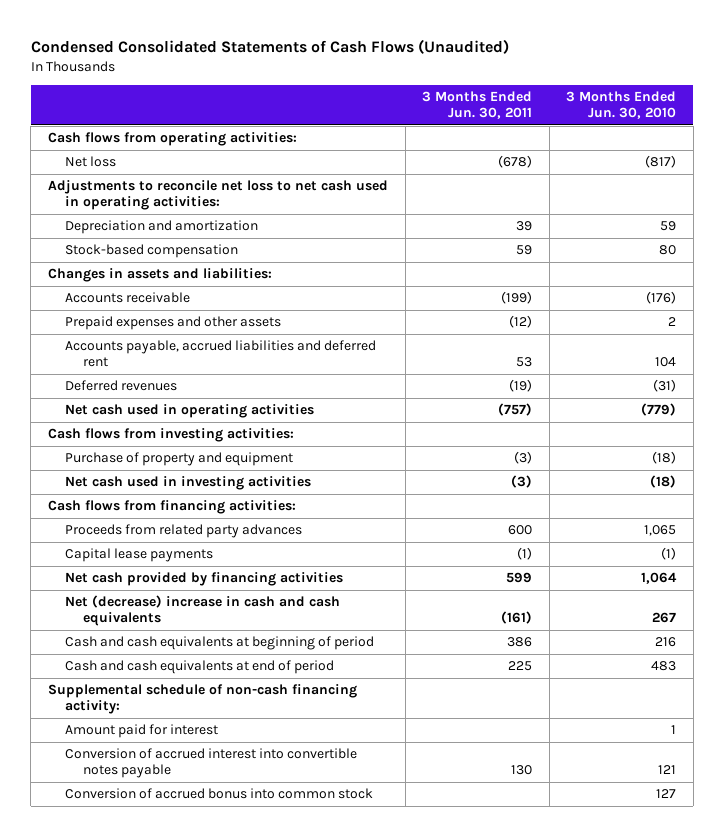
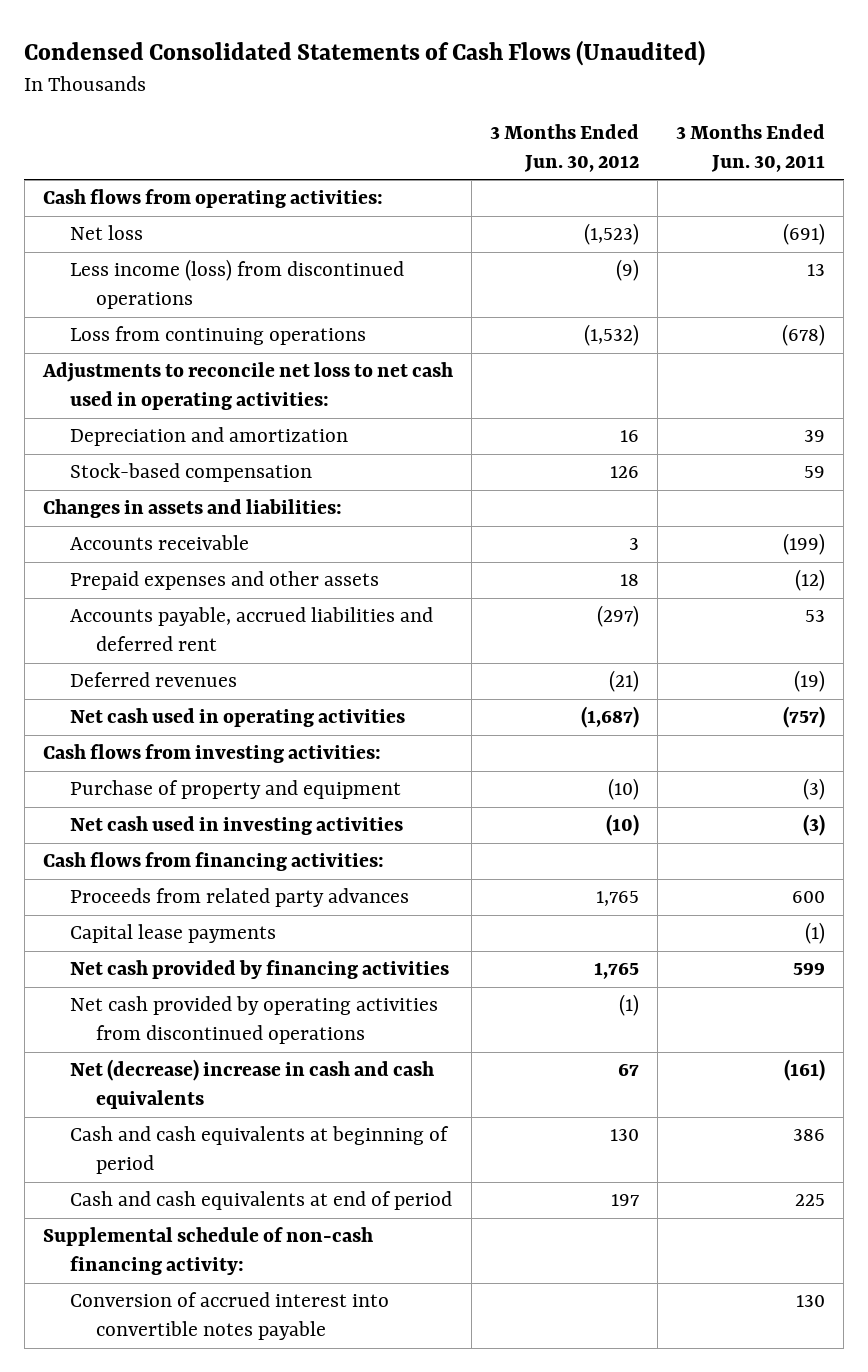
- | 3 Months Ended Jun. 30, 2011 | 3 Months Ended Jun. 30, 2010
+ | 3 Months Ended Jun. 30, 2012 | 3 Months Ended Jun. 30, 2011
- Net loss | (678) | (817)
+ Net loss | (1,523) | (691)
+ Less income (loss) from discontinued operations | (9) | 13
+ Loss from continuing operations | (1,532) | (678)
+ Net cash provided by operating activities from discontinued operations | (1) |
- Amount paid for interest | | 1
- Conversion of accrued bonus into common stock | | 127

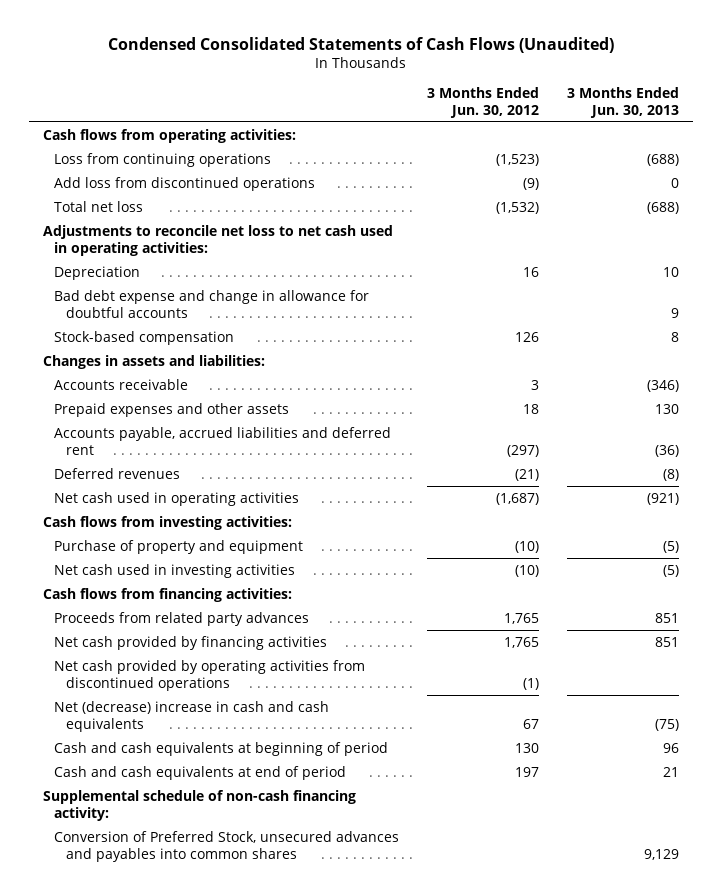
- | 3 Months Ended Jun. 30, 2012 | 3 Months Ended Jun. 30, 2011
+ | 3 Months Ended Jun. 30, 2012 | 3 Months Ended Jun. 30, 2013
- Net loss | (1,523) | (691)
- Less income (loss) from discontinued operations | (9) | 13
- Loss from continuing operations | (1,532) | (678)
+ Loss from continuing operations | (1,523) | (688)
+ Add loss from discontinued operations | (9) | 0
+ Total net loss | (1,532) | (688)
- Depreciation and amortization | 16 | 39
+ Depreciation | 16 | 10
+ Bad debt expense and change in allowance for doubtful accounts | | 9
- Capital lease payments | | (1)
- Conversion of accrued interest into convertible notes payable | | 130
+ Conversion of Preferred Stock, unsecured advances and payables into common shares | | 9,129

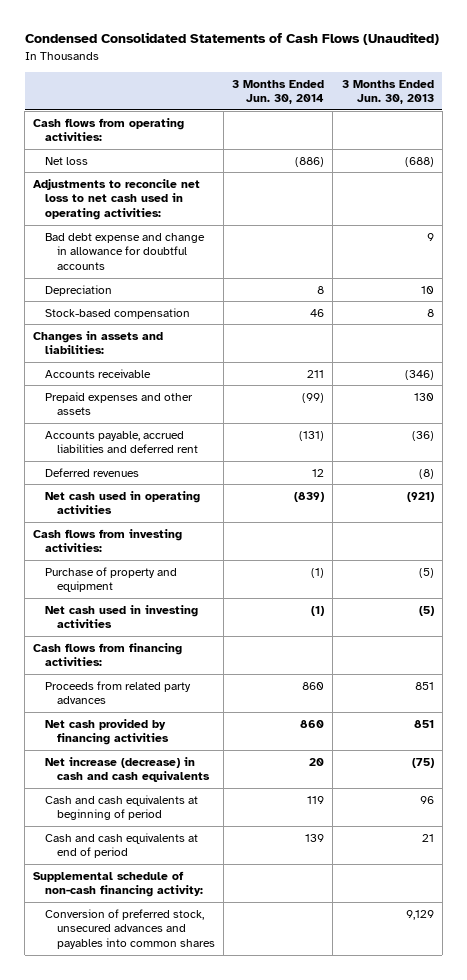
- | 3 Months Ended Jun. 30, 2012 | 3 Months Ended Jun. 30, 2013
+ | 3 Months Ended Jun. 30, 2014 | 3 Months Ended Jun. 30, 2013
- Loss from continuing operations | (1,523) | (688)
- Add loss from discontinued operations | (9) | 0
- Total net loss | (1,532) | (688)
+ Net loss | (886) | (688)
moved down: Depreciation | 8 | 10
- Net cash provided by operating activities from discontinued operations | (1) |
- Net (decrease) increase in cash and cash equivalents | 67 | (75)
+ Net increase (decrease) in cash and cash equivalents | 20 | (75)
- Conversion of Preferred Stock, unsecured advances and payables into common shares | | 9,129
+ Conversion of preferred stock, unsecured advances and payables into common shares | | 9,129

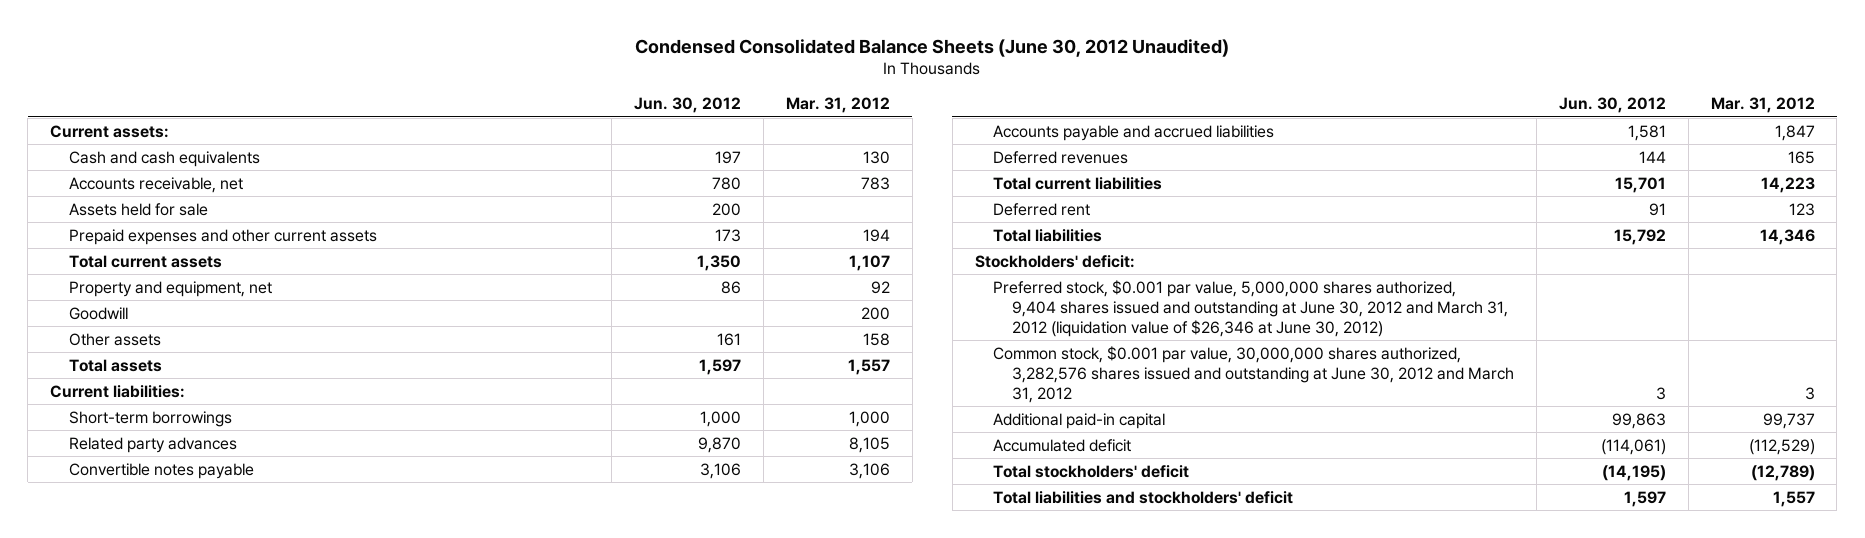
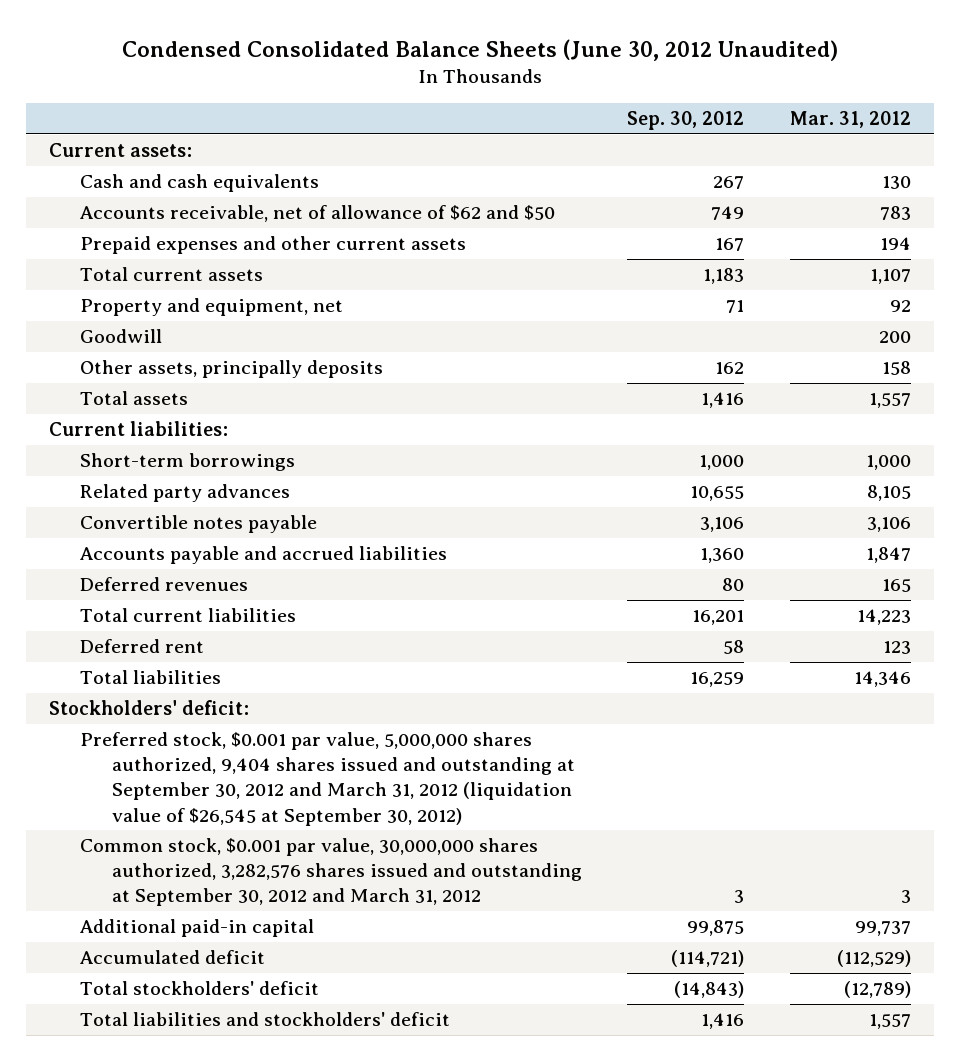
- | Jun. 30, 2012 | Mar. 31, 2012
+ | Sep. 30, 2012 | Mar. 31, 2012
- Accounts receivable, net | 780 | 783
- Assets held for sale | 200 |
+ Accounts receivable, net of allowance of $62 and $50 | 749 | 783
- Other assets | 161 | 158
+ Other assets, principally deposits | 162 | 158
- Preferred stock, $0.001 par value, 5,000,000 shares authorized, 9,404 shares issued and outstanding at June 30, 2012 and March 31, 2012 (liquidation value of $26,346 at June 30, 2012)
- Common stock, $0.001 par value, 30,000,000 shares authorized, 3,282,576 shares issued and outstanding at June 30, 2012 and March 31, 2012 | 3 | 3
+ Preferred stock, $0.001 par value, 5,000,000 shares authorized, 9,404 shares issued and outstanding at September 30, 2012 and March 31, 2012 (liquidation value of $26,545 at September 30, 2012)
+ Common stock, $0.001 par value, 30,000,000 shares authorized, 3,282,576 shares issued and outstanding at September 30, 2012 and March 31, 2012 | 3 | 3

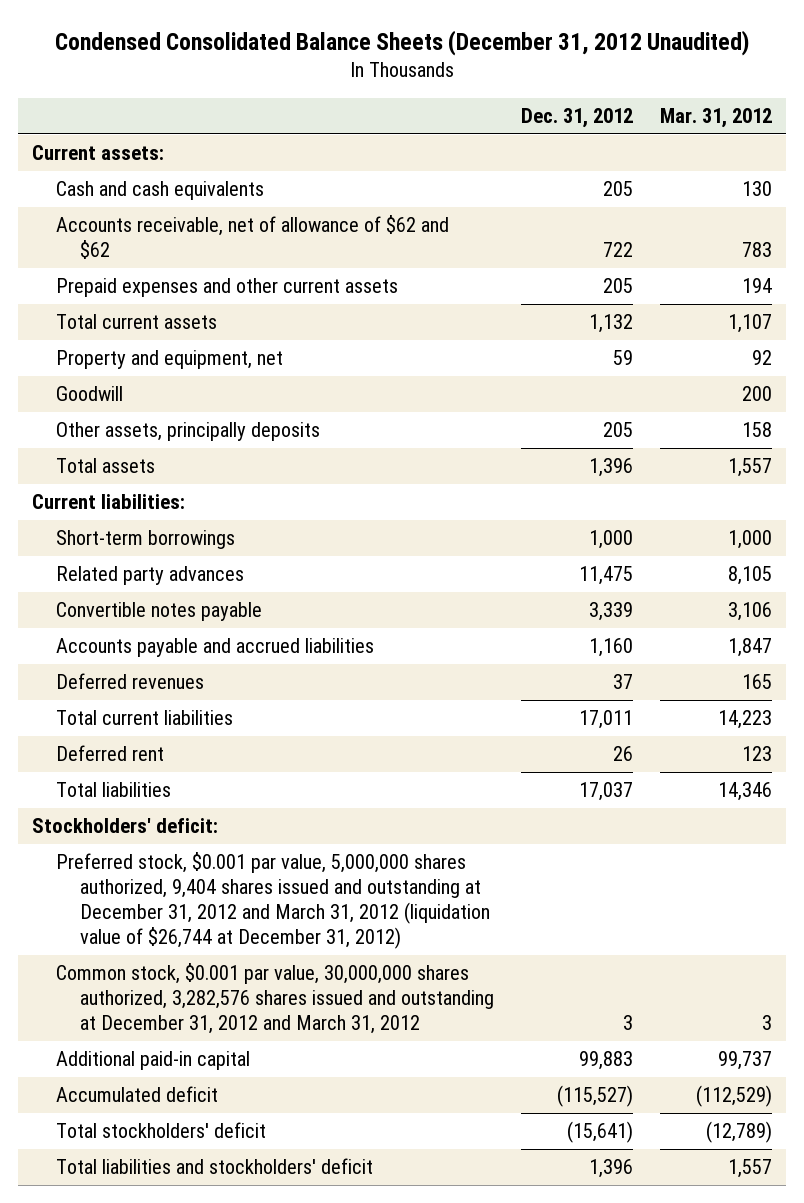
- Condensed Consolidated Balance Sheets (June 30, 2012 Unaudited)
+ Condensed Consolidated Balance Sheets (December 31, 2012 Unaudited)
- | Sep. 30, 2012 | Mar. 31, 2012
+ | Dec. 31, 2012 | Mar. 31, 2012
- Accounts receivable, net of allowance of $62 and $50 | 749 | 783
+ Accounts receivable, net of allowance of $62 and $62 | 722 | 783
- Preferred stock, $0.001 par value, 5,000,000 shares authorized, 9,404 shares issued and outstanding at September 30, 2012 and March 31, 2012 (liquidation value of $26,545 at September 30, 2012)
- Common stock, $0.001 par value, 30,000,000 shares authorized, 3,282,576 shares issued and outstanding at September 30, 2012 and March 31, 2012 | 3 | 3
+ Preferred stock, $0.001 par value, 5,000,000 shares authorized, 9,404 shares issued and outstanding at December 31, 2012 and March 31, 2012 (liquidation value of $26,744 at December 31, 2012)
+ Common stock, $0.001 par value, 30,000,000 shares authorized, 3,282,576 shares issued and outstanding at December 31, 2012 and March 31, 2012 | 3 | 3

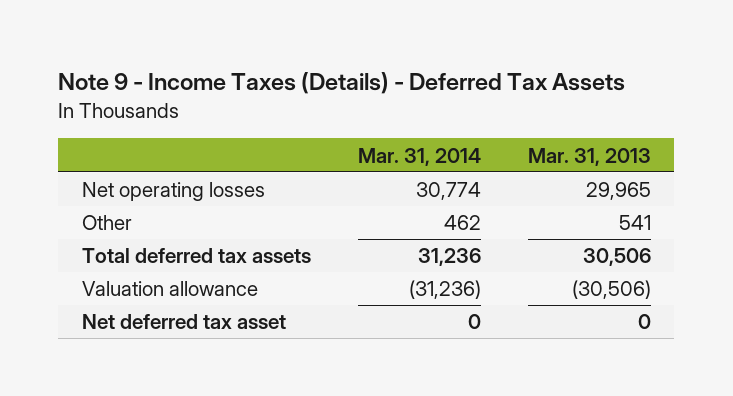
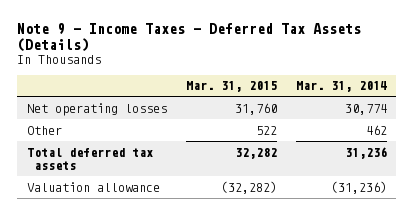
- Note 9 - Income Taxes (Details) - Deferred Tax Assets
+ Note 9 - Income Taxes - Deferred Tax Assets (Details)
- | Mar. 31, 2014 | Mar. 31, 2013
+ | Mar. 31, 2015 | Mar. 31, 2014
- Net deferred tax asset | 0 | 0

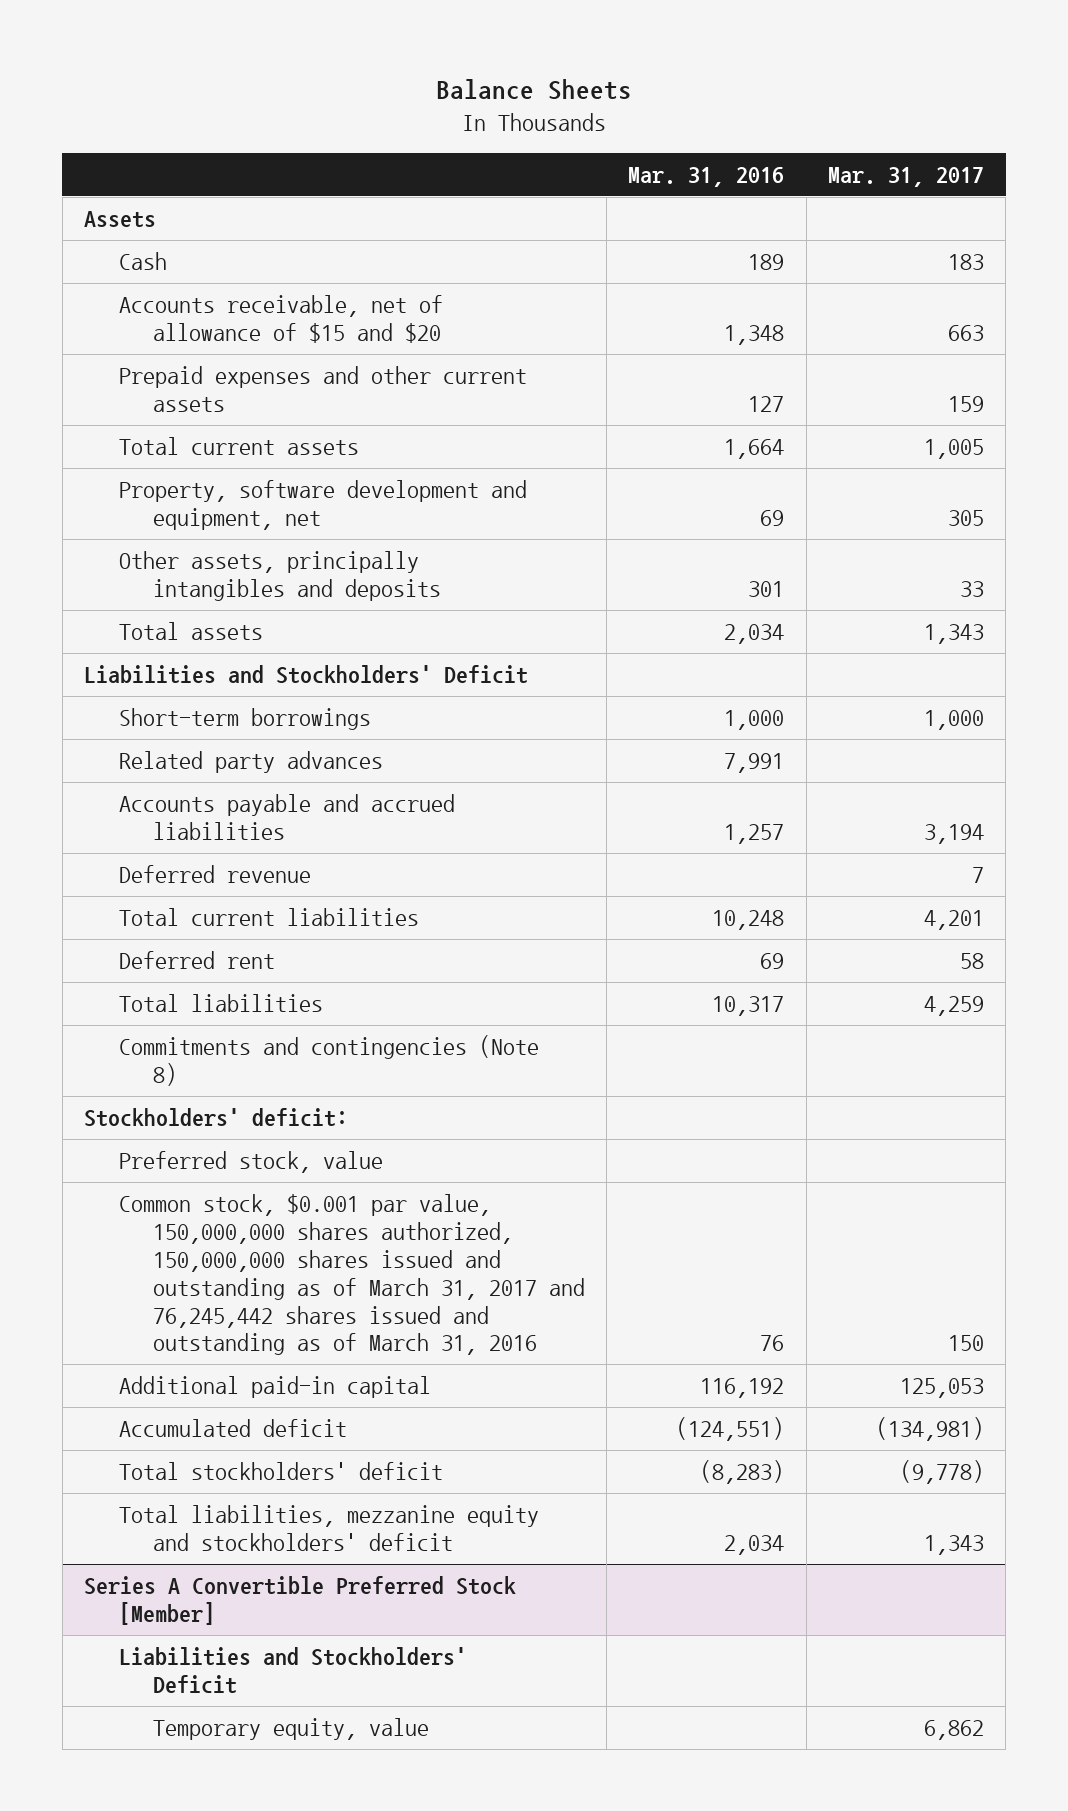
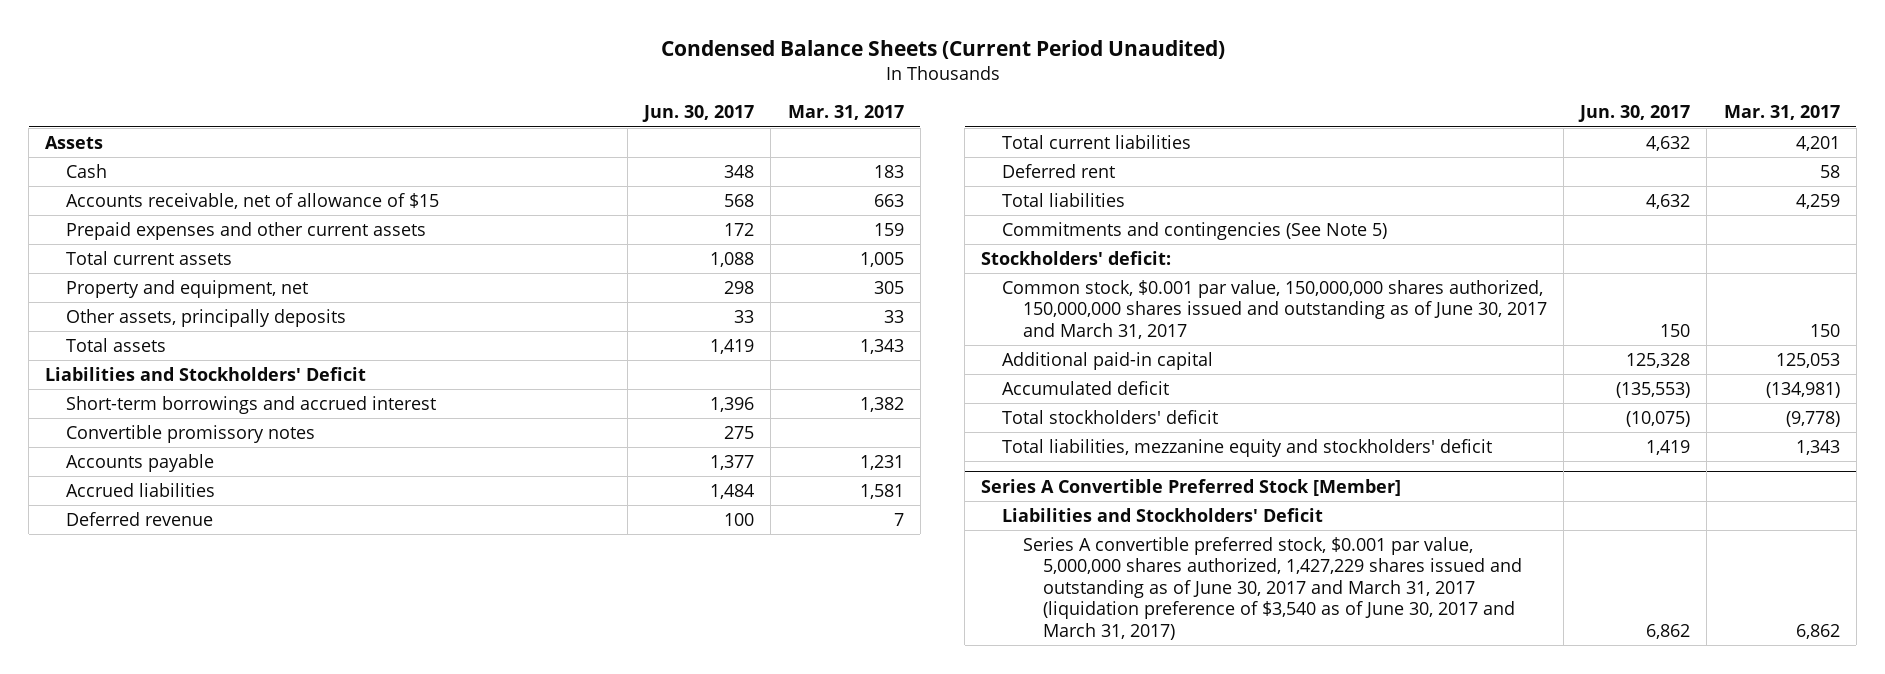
- Balance Sheets
+ Condensed Balance Sheets (Current Period Unaudited)
- | Mar. 31, 2016 | Mar. 31, 2017
+ | Jun. 30, 2017 | Mar. 31, 2017
- Accounts receivable, net of allowance of $15 and $20 | 1,348 | 663
+ Accounts receivable, net of allowance of $15 | 568 | 663
- Property, software development and equipment, net | 69 | 305
- Other assets, principally intangibles and deposits | 301 | 33
+ Property and equipment, net | 298 | 305
+ Other assets, principally deposits | 33 | 33
- Short-term borrowings | 1,000 | 1,000
- Related party advances | 7,991 |
- Accounts payable and accrued liabilities | 1,257 | 3,194
+ Short-term borrowings and accrued interest | 1,396 | 1,382
+ Convertible promissory notes | 275 |
+ Accounts payable | 1,377 | 1,231
+ Accrued liabilities | 1,484 | 1,581
- Commitments and contingencies (Note 8)
+ Commitments and contingencies (See Note 5)
- Preferred stock, value
- Common stock, $0.001 par value, 150,000,000 shares authorized, 150,000,000 shares issued and outstanding as of March 31, 2017 and 76,245,442 shares issued and outstanding as of March 31, 2016 | 76 | 150
+ Common stock, $0.001 par value, 150,000,000 shares authorized, 150,000,000 shares issued and outstanding as of June 30, 2017 and March 31, 2017 | 150 | 150
@ Series A Convertible Preferred Stock [Member]
- Temporary equity, value | | 6,862
+ Series A convertible preferred stock, $0.001 par value, 5,000,000 shares authorized, 1,427,229 shares issued and outstanding as of June 30, 2017 and March 31, 2017 (liquidation preference of $3,540 as of June 30, 2017 and March 31, 2017) | 6,862 | 6,862

